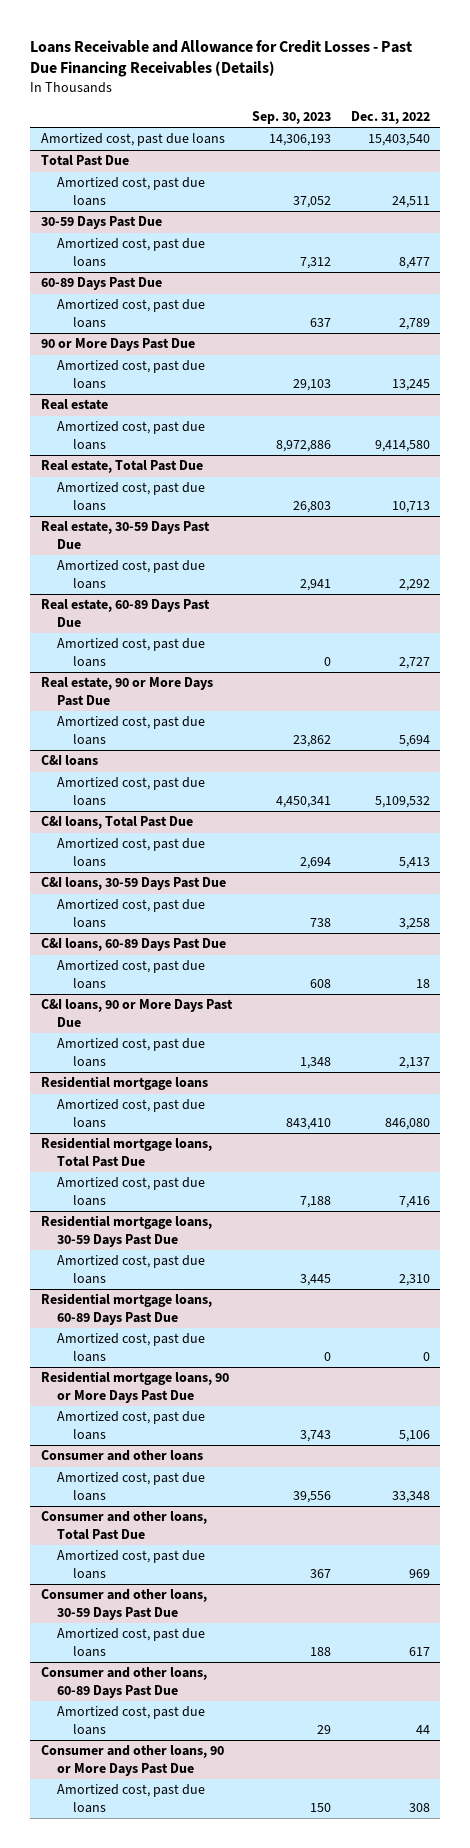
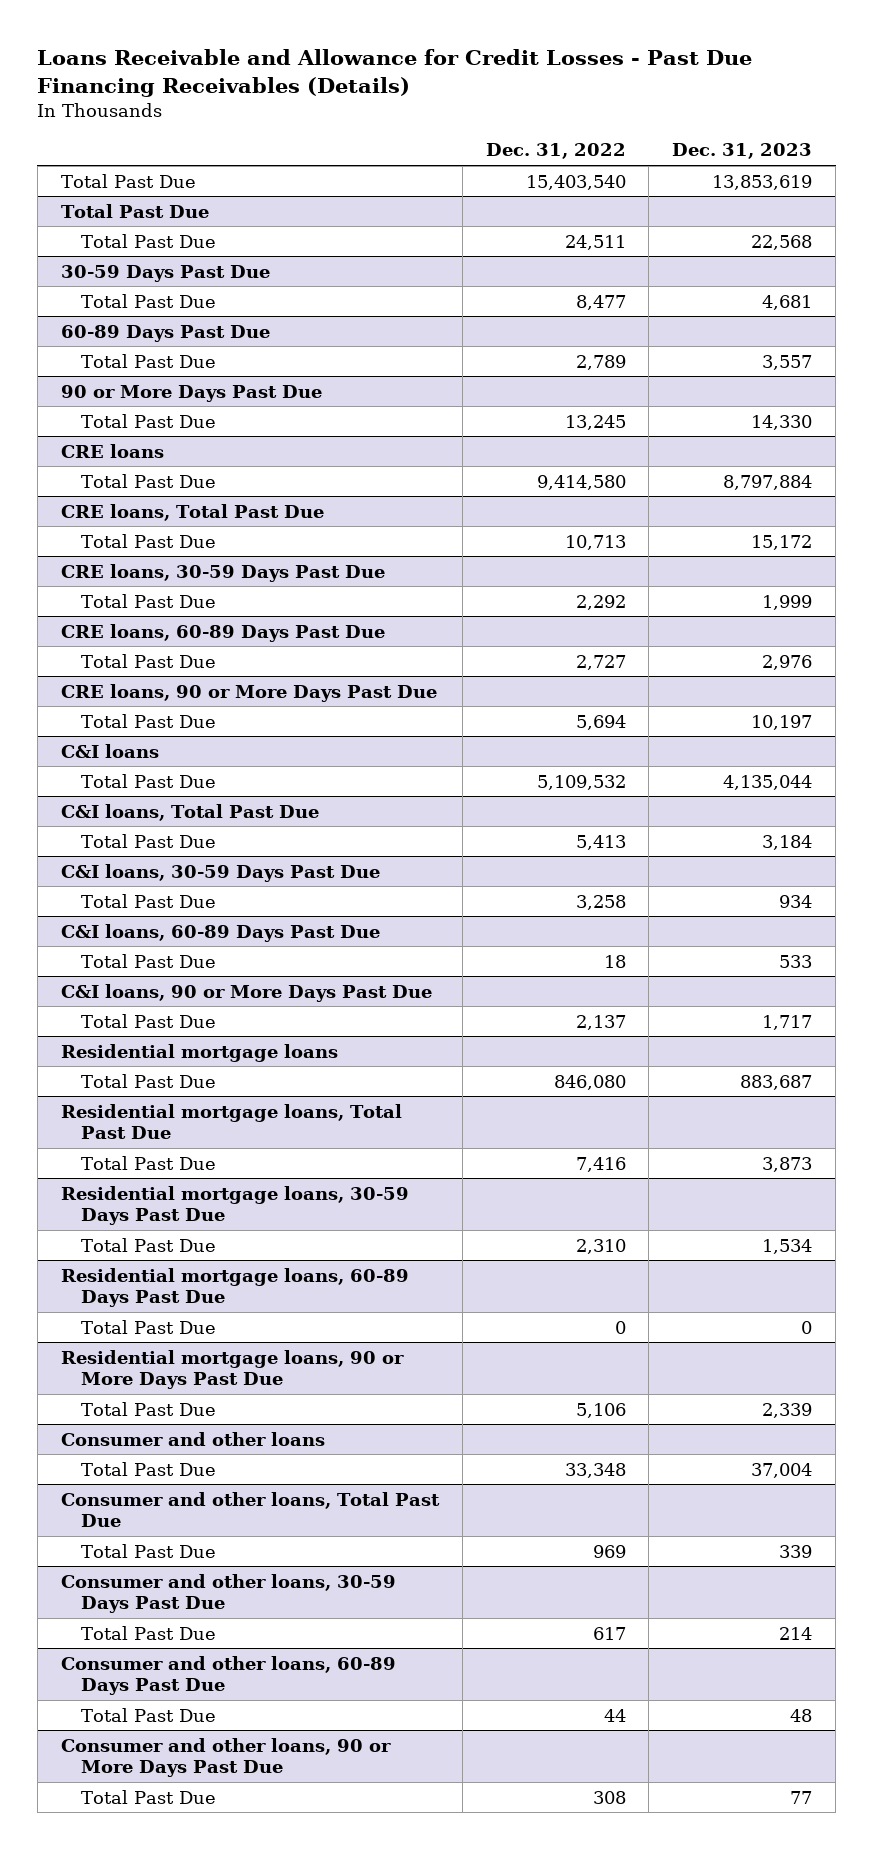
- | Sep. 30, 2023 | Dec. 31, 2022
+ | Dec. 31, 2022 | Dec. 31, 2023
- Amortized cost, past due loans | 14,306,193 | 15,403,540
+ Total Past Due | 15,403,540 | 13,853,619
@ Total Past Due
- Amortized cost, past due loans | 37,052 | 24,511
+ Total Past Due | 24,511 | 22,568
@ 30-59 Days Past Due
- Amortized cost, past due loans | 7,312 | 8,477
+ Total Past Due | 8,477 | 4,681
@ 60-89 Days Past Due
- Amortized cost, past due loans | 637 | 2,789
+ Total Past Due | 2,789 | 3,557
@ 90 or More Days Past Due
- Amortized cost, past due loans | 29,103 | 13,245
- Real estate
- Amortized cost, past due loans | 8,972,886 | 9,414,580
- Real estate, Total Past Due
- Amortized cost, past due loans | 26,803 | 10,713
- Real estate, 30-59 Days Past Due
- Amortized cost, past due loans | 2,941 | 2,292
- Real estate, 60-89 Days Past Due
- Amortized cost, past due loans | 0 | 2,727
- Real estate, 90 or More Days Past Due
- Amortized cost, past due loans | 23,862 | 5,694
@ 90 or More Days Past Due
+ Total Past Due | 13,245 | 14,330
+ CRE loans
+ Total Past Due | 9,414,580 | 8,797,884
+ CRE loans, Total Past Due
+ Total Past Due | 10,713 | 15,172
+ CRE loans, 30-59 Days Past Due
+ Total Past Due | 2,292 | 1,999
+ CRE loans, 60-89 Days Past Due
+ Total Past Due | 2,727 | 2,976
+ CRE loans, 90 or More Days Past Due
+ Total Past Due | 5,694 | 10,197
@ C&I loans
- Amortized cost, past due loans | 4,450,341 | 5,109,532
+ Total Past Due | 5,109,532 | 4,135,044
@ C&I loans, Total Past Due
- Amortized cost, past due loans | 2,694 | 5,413
+ Total Past Due | 5,413 | 3,184
@ C&I loans, 30-59 Days Past Due
- Amortized cost, past due loans | 738 | 3,258
+ Total Past Due | 3,258 | 934
@ C&I loans, 60-89 Days Past Due
- Amortized cost, past due loans | 608 | 18
+ Total Past Due | 18 | 533
@ C&I loans, 90 or More Days Past Due
- Amortized cost, past due loans | 1,348 | 2,137
+ Total Past Due | 2,137 | 1,717
@ Residential mortgage loans
- Amortized cost, past due loans | 843,410 | 846,080
+ Total Past Due | 846,080 | 883,687
@ Residential mortgage loans, Total Past Due
- Amortized cost, past due loans | 7,188 | 7,416
+ Total Past Due | 7,416 | 3,873
@ Residential mortgage loans, 30-59 Days Past Due
- Amortized cost, past due loans | 3,445 | 2,310
+ Total Past Due | 2,310 | 1,534
@ Residential mortgage loans, 60-89 Days Past Due
- Amortized cost, past due loans | 0 | 0
+ Total Past Due | 0 | 0
@ Residential mortgage loans, 90 or More Days Past Due
- Amortized cost, past due loans | 3,743 | 5,106
+ Total Past Due | 5,106 | 2,339
@ Consumer and other loans
- Amortized cost, past due loans | 39,556 | 33,348
+ Total Past Due | 33,348 | 37,004
@ Consumer and other loans, Total Past Due
- Amortized cost, past due loans | 367 | 969
+ Total Past Due | 969 | 339
@ Consumer and other loans, 30-59 Days Past Due
- Amortized cost, past due loans | 188 | 617
+ Total Past Due | 617 | 214
@ Consumer and other loans, 60-89 Days Past Due
- Amortized cost, past due loans | 29 | 44
+ Total Past Due | 44 | 48
@ Consumer and other loans, 90 or More Days Past Due
- Amortized cost, past due loans | 150 | 308
+ Total Past Due | 308 | 77

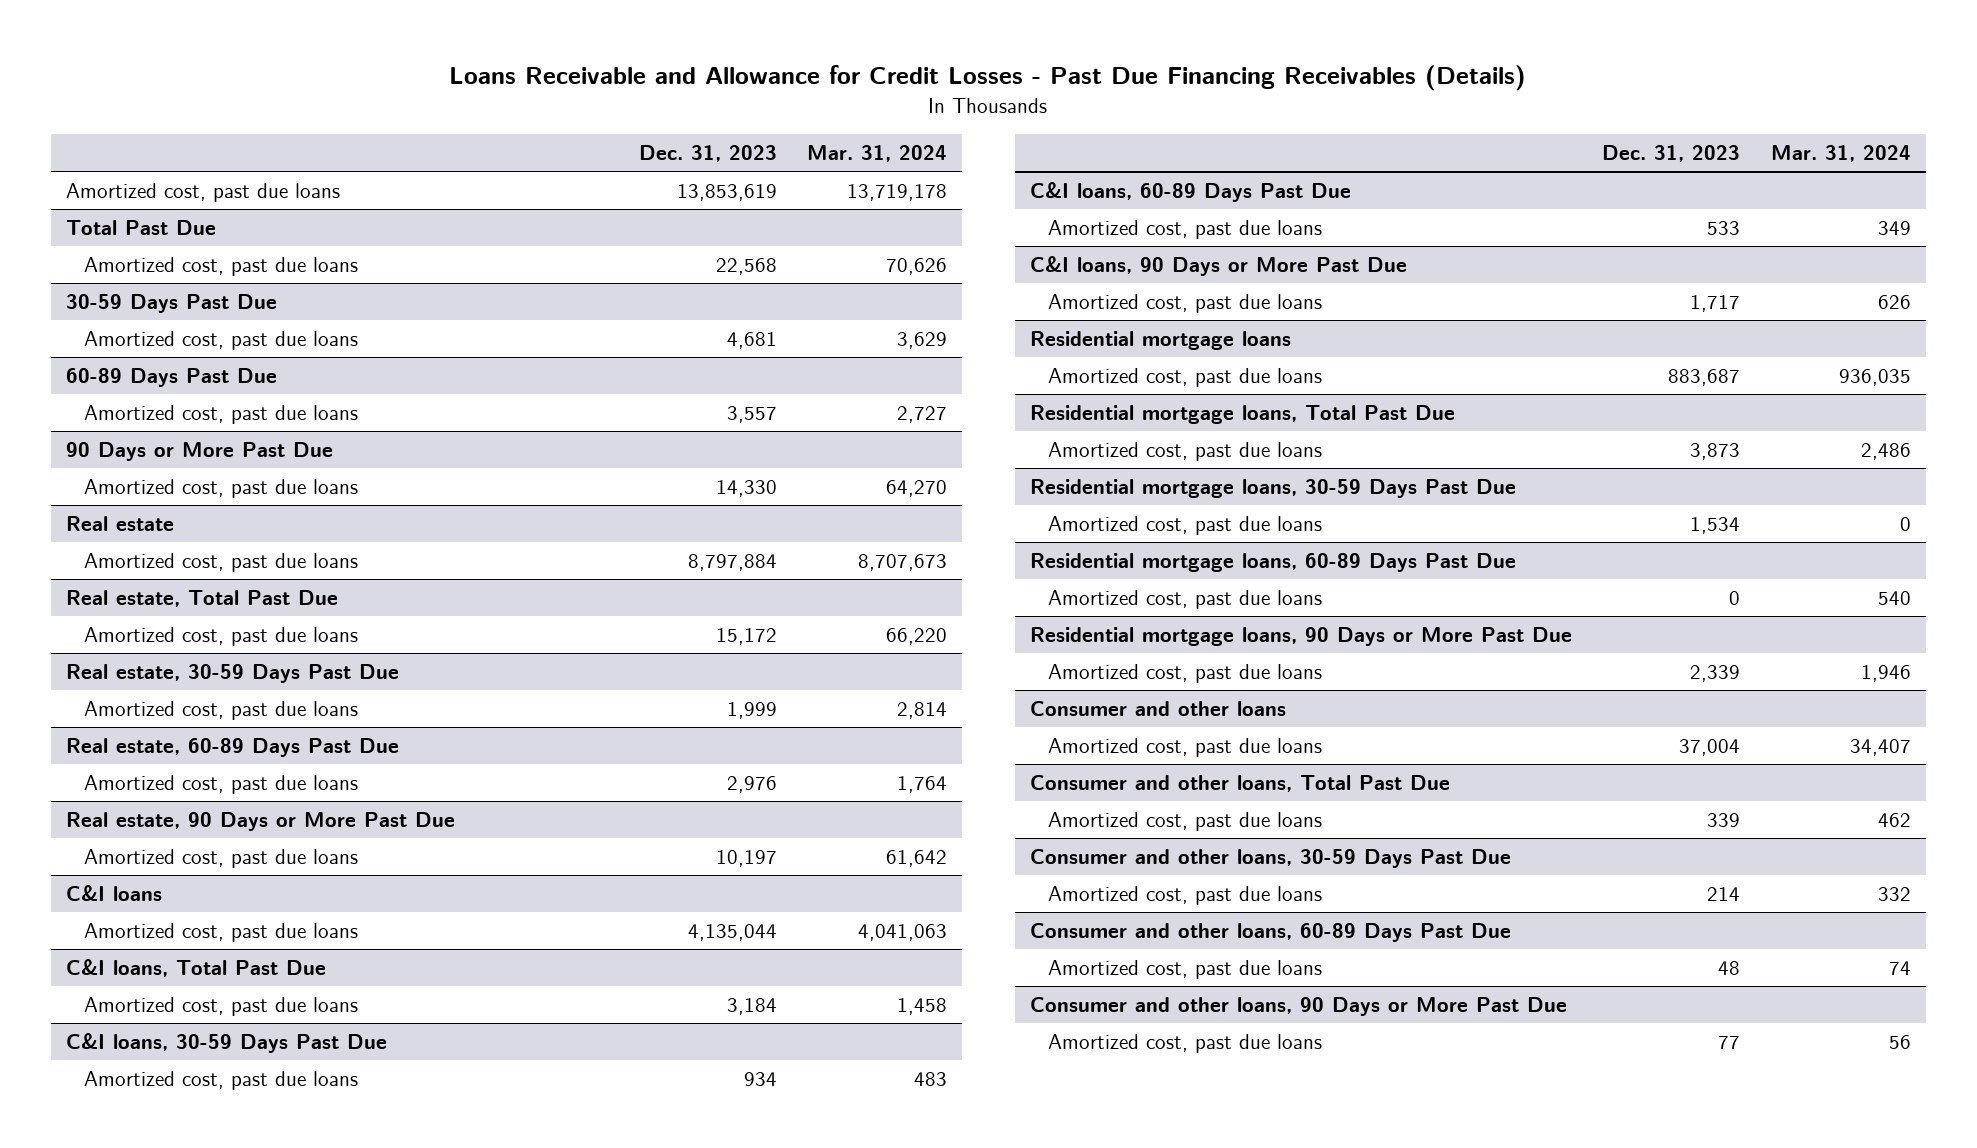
- | Dec. 31, 2022 | Dec. 31, 2023
+ | Dec. 31, 2023 | Mar. 31, 2024
- Total Past Due | 15,403,540 | 13,853,619
+ Amortized cost, past due loans | 13,853,619 | 13,719,178
@ Total Past Due
- Total Past Due | 24,511 | 22,568
+ Amortized cost, past due loans | 22,568 | 70,626
@ 30-59 Days Past Due
- Total Past Due | 8,477 | 4,681
+ Amortized cost, past due loans | 4,681 | 3,629
@ 60-89 Days Past Due
- Total Past Due | 2,789 | 3,557
- 90 or More Days Past Due
- Total Past Due | 13,245 | 14,330
- CRE loans
- Total Past Due | 9,414,580 | 8,797,884
- CRE loans, Total Past Due
- Total Past Due | 10,713 | 15,172
- CRE loans, 30-59 Days Past Due
- Total Past Due | 2,292 | 1,999
- CRE loans, 60-89 Days Past Due
- Total Past Due | 2,727 | 2,976
- CRE loans, 90 or More Days Past Due
- Total Past Due | 5,694 | 10,197
@ 60-89 Days Past Due
+ Amortized cost, past due loans | 3,557 | 2,727
+ 90 Days or More Past Due
+ Amortized cost, past due loans | 14,330 | 64,270
+ Real estate
+ Amortized cost, past due loans | 8,797,884 | 8,707,673
+ Real estate, Total Past Due
+ Amortized cost, past due loans | 15,172 | 66,220
+ Real estate, 30-59 Days Past Due
+ Amortized cost, past due loans | 1,999 | 2,814
+ Real estate, 60-89 Days Past Due
+ Amortized cost, past due loans | 2,976 | 1,764
+ Real estate, 90 Days or More Past Due
+ Amortized cost, past due loans | 10,197 | 61,642
@ C&I loans
- Total Past Due | 5,109,532 | 4,135,044
+ Amortized cost, past due loans | 4,135,044 | 4,041,063
@ C&I loans, Total Past Due
- Total Past Due | 5,413 | 3,184
+ Amortized cost, past due loans | 3,184 | 1,458
@ C&I loans, 30-59 Days Past Due
- Total Past Due | 3,258 | 934
+ Amortized cost, past due loans | 934 | 483
@ C&I loans, 60-89 Days Past Due
- Total Past Due | 18 | 533
- C&I loans, 90 or More Days Past Due
- Total Past Due | 2,137 | 1,717
@ C&I loans, 60-89 Days Past Due
+ Amortized cost, past due loans | 533 | 349
+ C&I loans, 90 Days or More Past Due
+ Amortized cost, past due loans | 1,717 | 626
@ Residential mortgage loans
- Total Past Due | 846,080 | 883,687
+ Amortized cost, past due loans | 883,687 | 936,035
@ Residential mortgage loans, Total Past Due
- Total Past Due | 7,416 | 3,873
+ Amortized cost, past due loans | 3,873 | 2,486
@ Residential mortgage loans, 30-59 Days Past Due
- Total Past Due | 2,310 | 1,534
+ Amortized cost, past due loans | 1,534 | 0
@ Residential mortgage loans, 60-89 Days Past Due
- Total Past Due | 0 | 0
- Residential mortgage loans, 90 or More Days Past Due
- Total Past Due | 5,106 | 2,339
@ Residential mortgage loans, 60-89 Days Past Due
+ Amortized cost, past due loans | 0 | 540
+ Residential mortgage loans, 90 Days or More Past Due
+ Amortized cost, past due loans | 2,339 | 1,946
@ Consumer and other loans
- Total Past Due | 33,348 | 37,004
+ Amortized cost, past due loans | 37,004 | 34,407
@ Consumer and other loans, Total Past Due
- Total Past Due | 969 | 339
+ Amortized cost, past due loans | 339 | 462
@ Consumer and other loans, 30-59 Days Past Due
- Total Past Due | 617 | 214
+ Amortized cost, past due loans | 214 | 332
@ Consumer and other loans, 60-89 Days Past Due
- Total Past Due | 44 | 48
- Consumer and other loans, 90 or More Days Past Due
- Total Past Due | 308 | 77
@ Consumer and other loans, 60-89 Days Past Due
+ Amortized cost, past due loans | 48 | 74
+ Consumer and other loans, 90 Days or More Past Due
+ Amortized cost, past due loans | 77 | 56

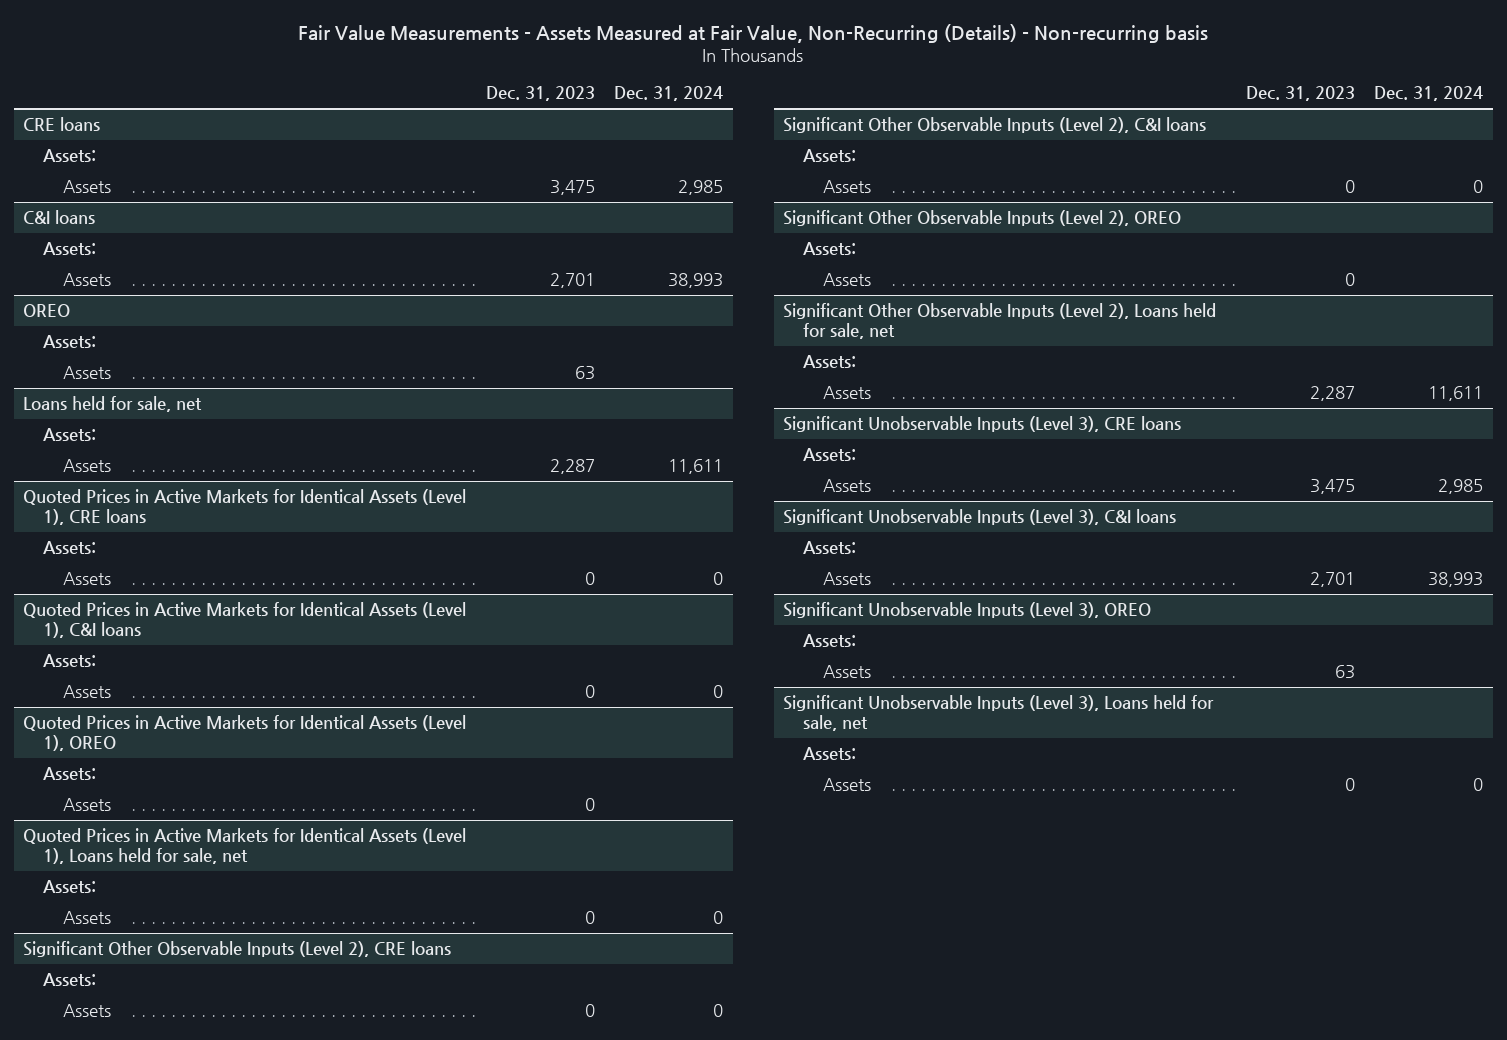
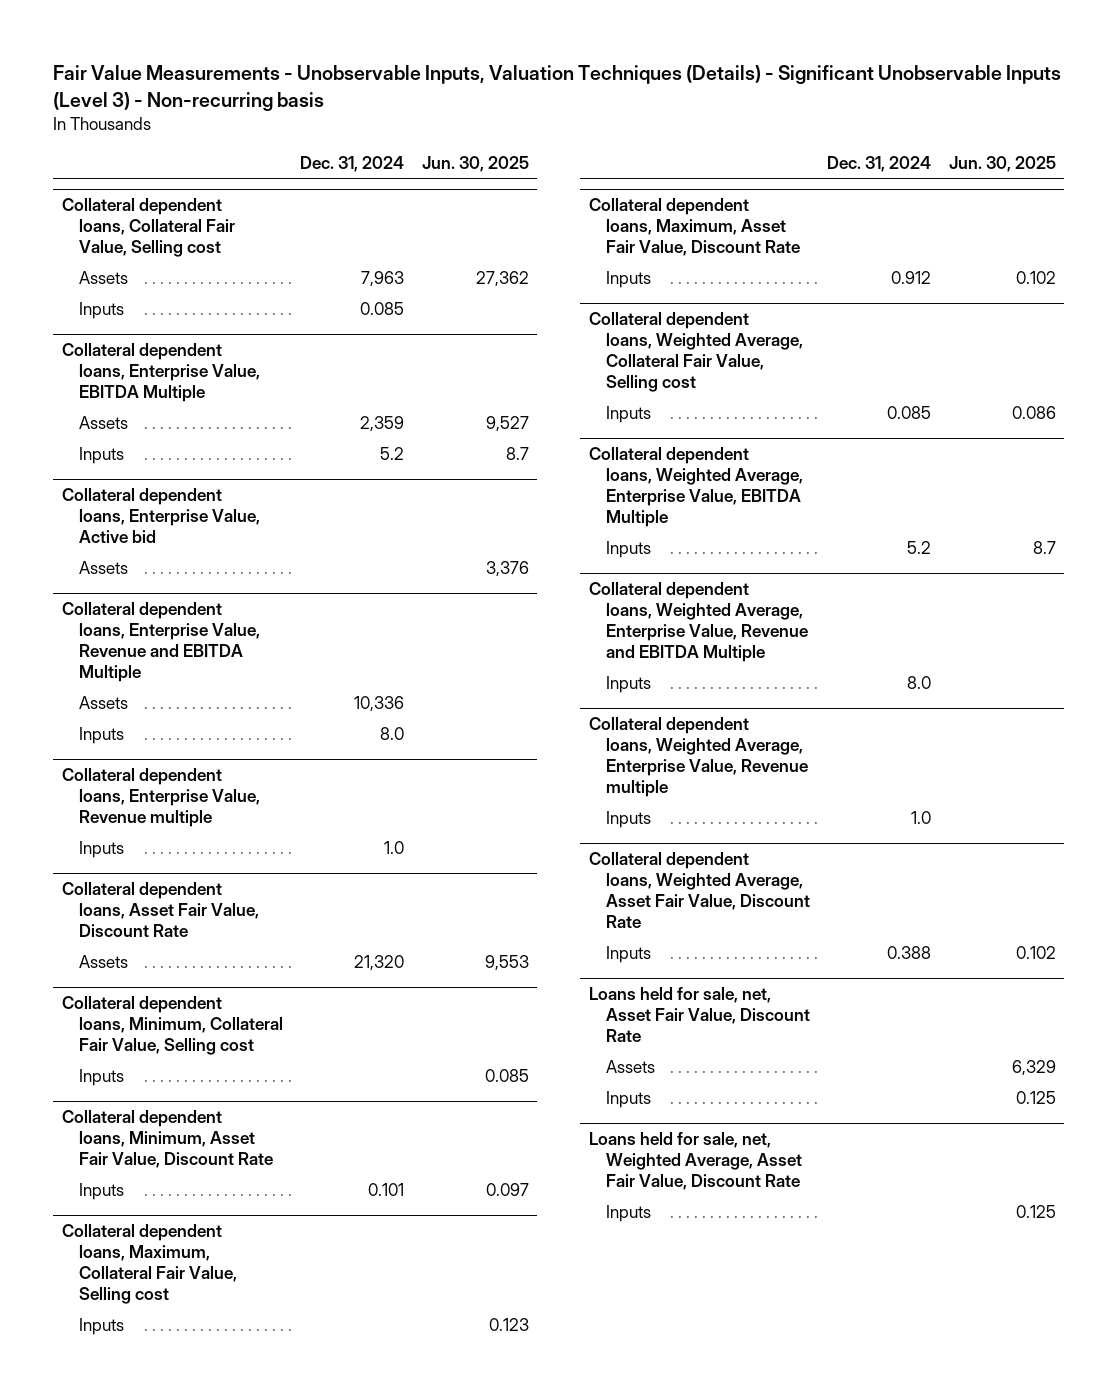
- Fair Value Measurements - Assets Measured at Fair Value, Non-Recurring (Details) - Non-recurring basis
+ Fair Value Measurements - Unobservable Inputs, Valuation Techniques (Details) - Significant Unobservable Inputs (Level 3) - Non-recurring basis
- | Dec. 31, 2023 | Dec. 31, 2024
+ | Dec. 31, 2024 | Jun. 30, 2025
- CRE loans
- Assets:
- Assets | 3,475 | 2,985
- C&I loans
- Assets:
- Assets | 2,701 | 38,993
- OREO
- Assets:
- Assets | 63 |
- Loans held for sale, net
- Assets:
- Assets | 2,287 | 11,611
- Quoted Prices in Active Markets for Identical Assets (Level 1), CRE loans
- Assets:
- Assets | 0 | 0
- Quoted Prices in Active Markets for Identical Assets (Level 1), C&I loans
- Assets:
- Assets | 0 | 0
- Quoted Prices in Active Markets for Identical Assets (Level 1), OREO
- Assets:
- Assets | 0 |
- Quoted Prices in Active Markets for Identical Assets (Level 1), Loans held for sale, net
- Assets:
- Assets | 0 | 0
- Significant Other Observable Inputs (Level 2), CRE loans
- Assets:
- Assets | 0 | 0
- Significant Other Observable Inputs (Level 2), C&I loans
- Assets:
- Assets | 0 | 0
- Significant Other Observable Inputs (Level 2), OREO
- Assets:
+ Collateral dependent loans, Collateral Fair Value, Selling cost
+ Assets | 7,963 | 27,362
+ Inputs | 0.085 |
+ Collateral dependent loans, Enterprise Value, EBITDA Multiple
+ Assets | 2,359 | 9,527
+ Inputs | 5.2 | 8.7
+ Collateral dependent loans, Enterprise Value, Active bid
- Significant Other Observable Inputs (Level 2), Loans held for sale, net
- Assets:
- Assets | 2,287 | 11,611
- Significant Unobservable Inputs (Level 3), CRE loans
- Assets:
- Assets | 3,475 | 2,985
- Significant Unobservable Inputs (Level 3), C&I loans
- Assets:
- Assets | 2,701 | 38,993
- Significant Unobservable Inputs (Level 3), OREO
- Assets:
+ Collateral dependent loans, Enterprise Value, Revenue and EBITDA Multiple
+ Assets | 10,336 |
+ Inputs | 8.0 |
+ Collateral dependent loans, Enterprise Value, Revenue multiple
+ Inputs | 1.0 |
+ Collateral dependent loans, Asset Fair Value, Discount Rate
+ Assets | 21,320 | 9,553
+ Collateral dependent loans, Minimum, Collateral Fair Value, Selling cost
+ Inputs | | 0.085
+ Collateral dependent loans, Minimum, Asset Fair Value, Discount Rate
+ Inputs | 0.101 | 0.097
+ Collateral dependent loans, Maximum, Collateral Fair Value, Selling cost
+ Inputs | | 0.123
+ Collateral dependent loans, Maximum, Asset Fair Value, Discount Rate
+ Inputs | 0.912 | 0.102
+ Collateral dependent loans, Weighted Average, Collateral Fair Value, Selling cost
+ Inputs | 0.085 | 0.086
+ Collateral dependent loans, Weighted Average, Enterprise Value, EBITDA Multiple
+ Inputs | 5.2 | 8.7
+ Collateral dependent loans, Weighted Average, Enterprise Value, Revenue and EBITDA Multiple
+ Inputs | 8.0 |
+ Collateral dependent loans, Weighted Average, Enterprise Value, Revenue multiple
+ Inputs | 1.0 |
+ Collateral dependent loans, Weighted Average, Asset Fair Value, Discount Rate
+ Inputs | 0.388 | 0.102
+ Loans held for sale, net, Asset Fair Value, Discount Rate
- Significant Unobservable Inputs (Level 3), Loans held for sale, net
- Assets:
- Assets | 0 | 0
+ Inputs | | 0.125
+ Loans held for sale, net, Weighted Average, Asset Fair Value, Discount Rate
+ Inputs | | 0.125

